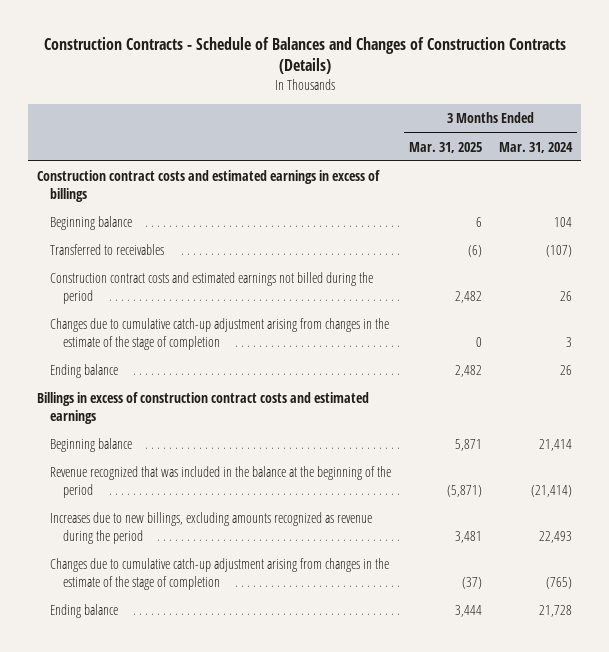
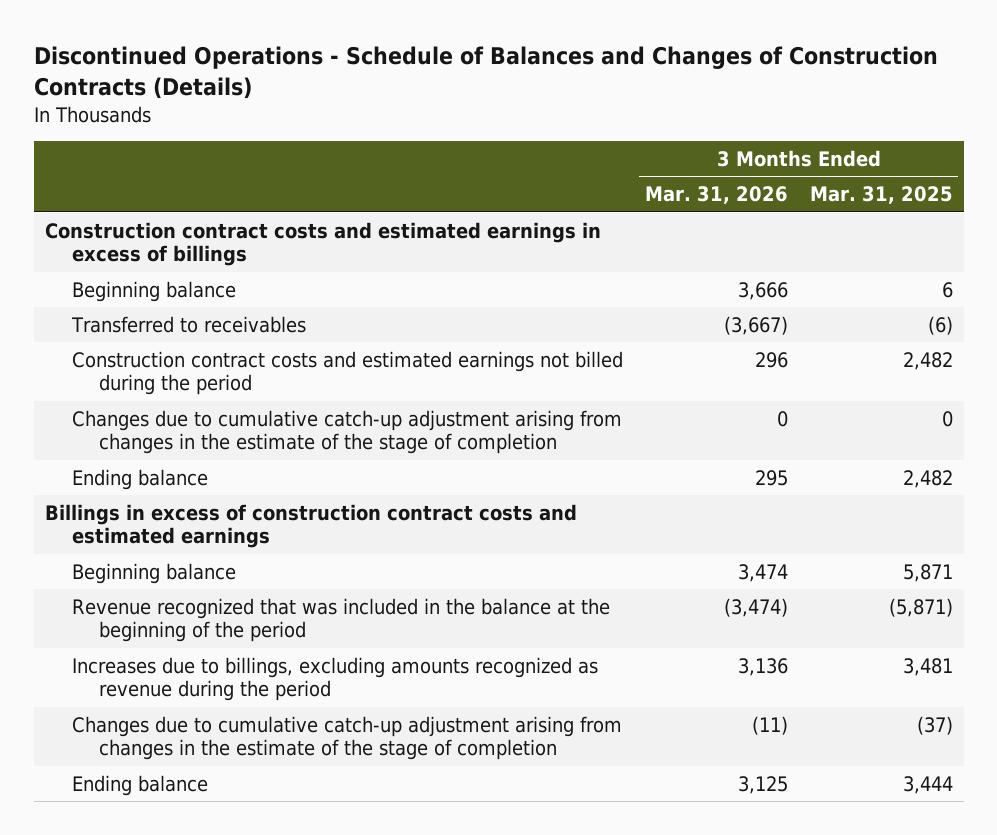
- Construction Contracts - Schedule of Balances and Changes of Construction Contracts (Details)
+ Discontinued Operations - Schedule of Balances and Changes of Construction Contracts (Details)
- | 3 Months Ended Mar. 31, 2025 | 3 Months Ended Mar. 31, 2024
+ | 3 Months Ended Mar. 31, 2026 | 3 Months Ended Mar. 31, 2025
- Increases due to new billings, excluding amounts recognized as revenue during the period | 3,481 | 22,493
+ Increases due to billings, excluding amounts recognized as revenue during the period | 3,136 | 3,481

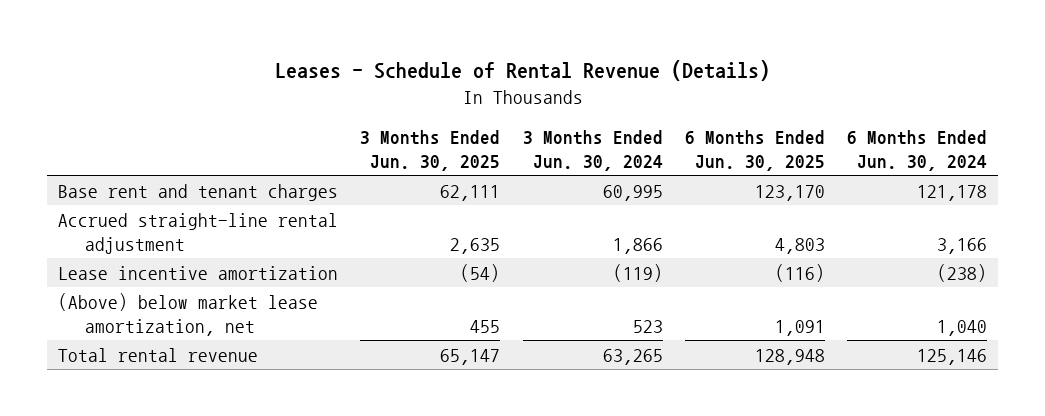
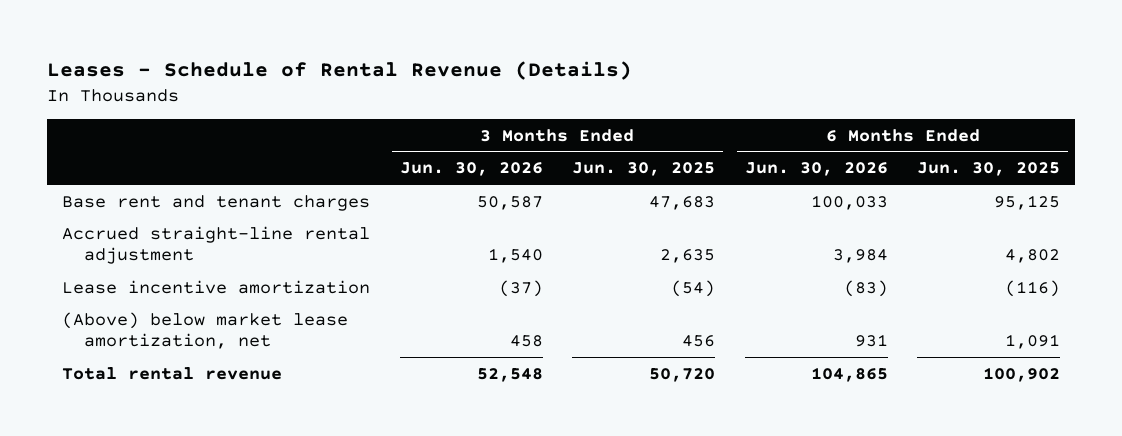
- | 3 Months Ended Jun. 30, 2025 | 3 Months Ended Jun. 30, 2024 | 6 Months Ended Jun. 30, 2025 | 6 Months Ended Jun. 30, 2024
+ | 3 Months Ended Jun. 30, 2026 | 3 Months Ended Jun. 30, 2025 | 6 Months Ended Jun. 30, 2026 | 6 Months Ended Jun. 30, 2025
- Base rent and tenant charges | 62,111 | 60,995 | 123,170 | 121,178
- Accrued straight-line rental adjustment | 2,635 | 1,866 | 4,803 | 3,166
+ Base rent and tenant charges | 50,587 | 47,683 | 100,033 | 95,125
+ Accrued straight-line rental adjustment | 1,540 | 2,635 | 3,984 | 4,802
- (Above) below market lease amortization, net | 455 | 523 | 1,091 | 1,040
- Total rental revenue | 65,147 | 63,265 | 128,948 | 125,146
+ (Above) below market lease amortization, net | 458 | 456 | 931 | 1,091
+ Total rental revenue | 52,548 | 50,720 | 104,865 | 100,902

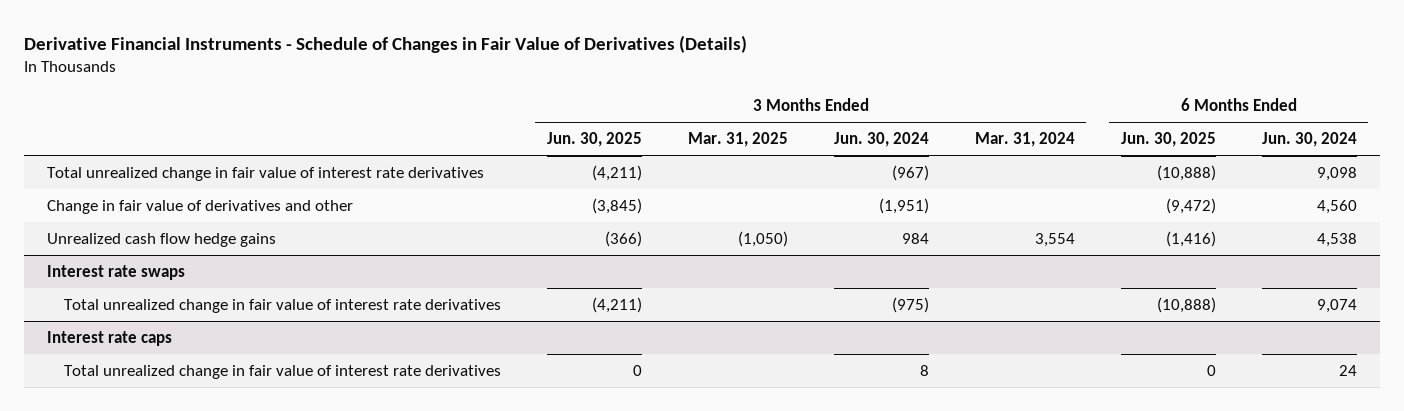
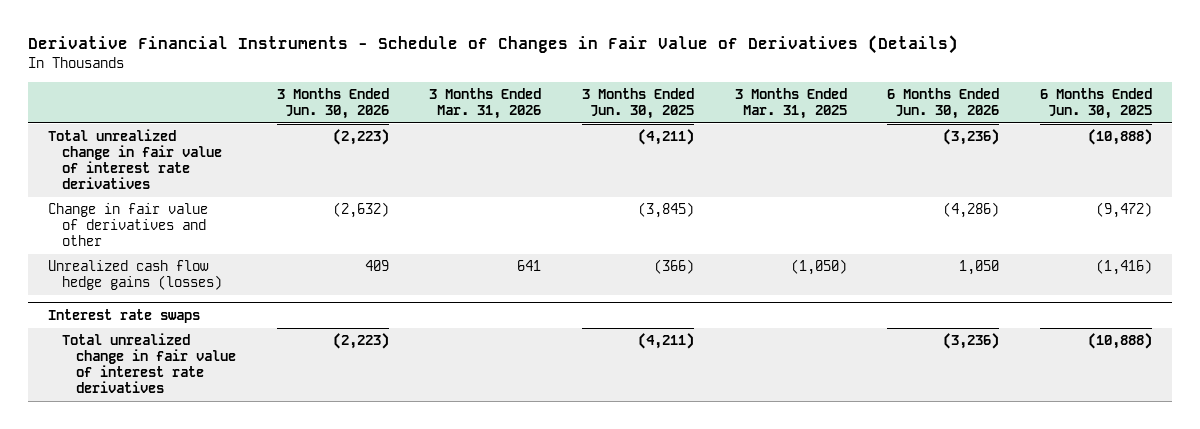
- | 3 Months Ended Jun. 30, 2025 | 3 Months Ended Mar. 31, 2025 | 3 Months Ended Jun. 30, 2024 | 3 Months Ended Mar. 31, 2024 | 6 Months Ended Jun. 30, 2025 | 6 Months Ended Jun. 30, 2024
+ | 3 Months Ended Jun. 30, 2026 | 3 Months Ended Mar. 31, 2026 | 3 Months Ended Jun. 30, 2025 | 3 Months Ended Mar. 31, 2025 | 6 Months Ended Jun. 30, 2026 | 6 Months Ended Jun. 30, 2025
- Unrealized cash flow hedge gains | (366) | (1,050) | 984 | 3,554 | (1,416) | 4,538
+ Unrealized cash flow hedge gains (losses) | 409 | 641 | (366) | (1,050) | 1,050 | (1,416)
- Interest rate caps
- Total unrealized change in fair value of interest rate derivatives | 0 | | 8 | | 0 | 24

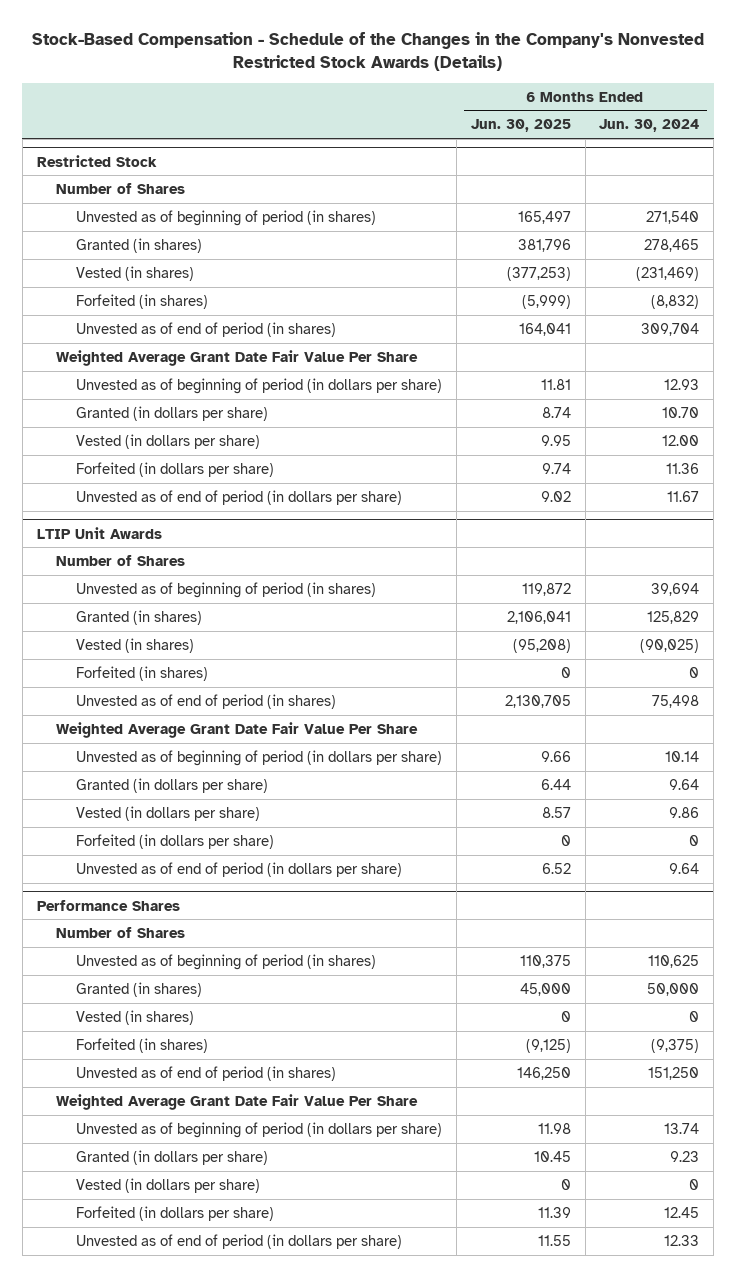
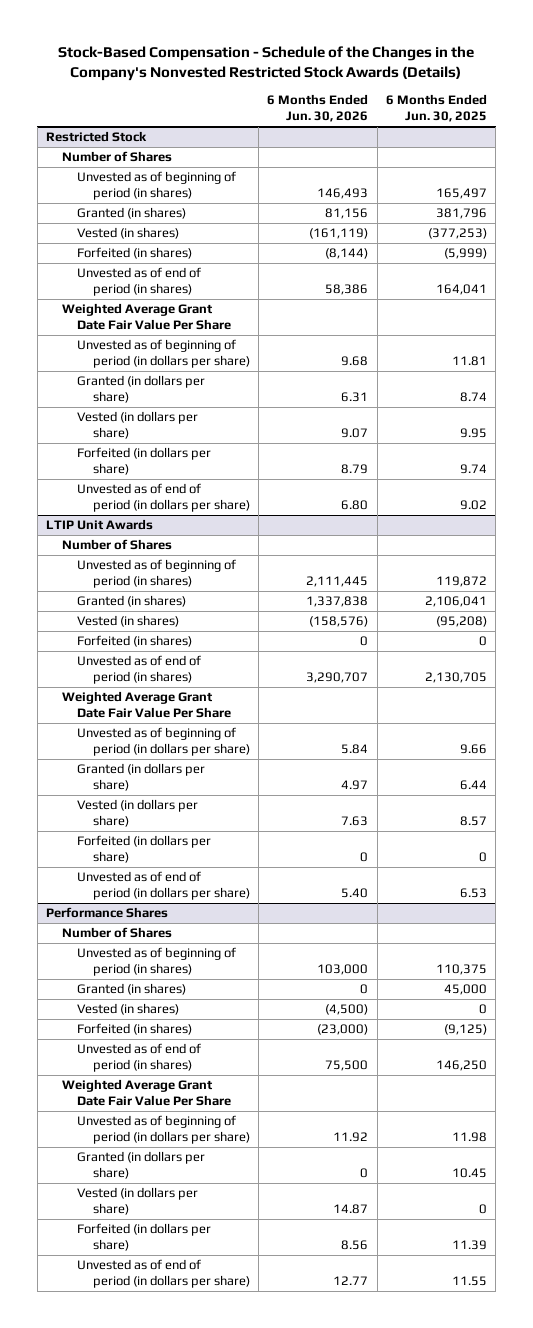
- | 6 Months Ended Jun. 30, 2025 | 6 Months Ended Jun. 30, 2024
+ | 6 Months Ended Jun. 30, 2026 | 6 Months Ended Jun. 30, 2025
@ LTIP Unit Awards
- Unvested as of end of period (in dollars per share) | 6.52 | 9.64
+ Unvested as of end of period (in dollars per share) | 5.40 | 6.53

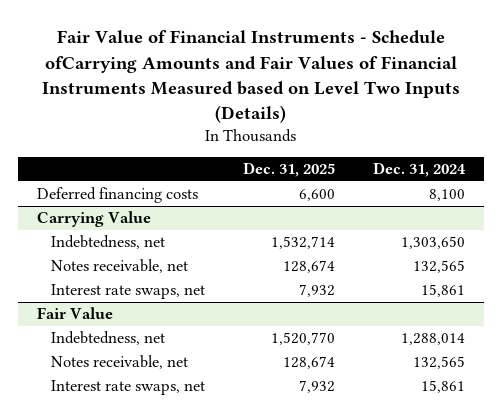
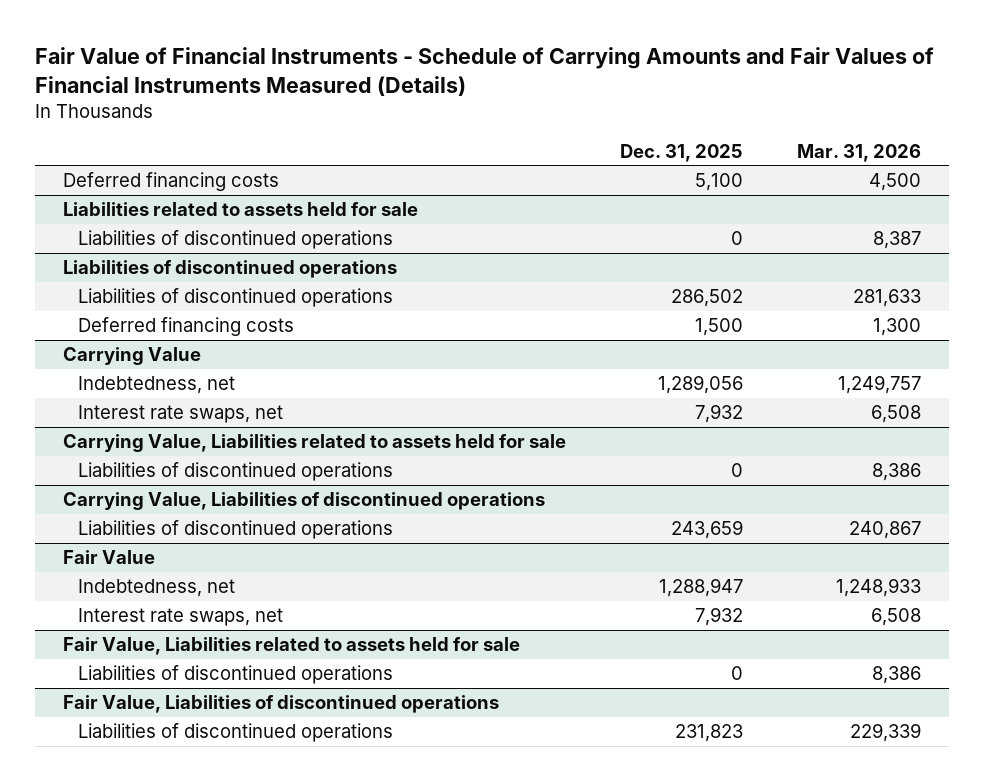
- Fair Value of Financial Instruments - Schedule ofCarrying Amounts and Fair Values of Financial Instruments Measured based on Level Two Inputs (Details)
+ Fair Value of Financial Instruments - Schedule of Carrying Amounts and Fair Values of Financial Instruments Measured (Details)
- | Dec. 31, 2025 | Dec. 31, 2024
+ | Dec. 31, 2025 | Mar. 31, 2026
- Deferred financing costs | 6,600 | 8,100
+ Deferred financing costs | 5,100 | 4,500
+ Liabilities related to assets held for sale
+ Liabilities of discontinued operations | 0 | 8,387
+ Liabilities of discontinued operations
+ Liabilities of discontinued operations | 286,502 | 281,633
+ Deferred financing costs | 1,500 | 1,300
@ Carrying Value
- Indebtedness, net | 1,532,714 | 1,303,650
- Notes receivable, net | 128,674 | 132,565
+ Indebtedness, net | 1,289,056 | 1,249,757
+ Carrying Value, Liabilities related to assets held for sale
+ Liabilities of discontinued operations | 0 | 8,386
+ Carrying Value, Liabilities of discontinued operations
+ Liabilities of discontinued operations | 243,659 | 240,867
@ Fair Value
- Indebtedness, net | 1,520,770 | 1,288,014
- Notes receivable, net | 128,674 | 132,565
+ Indebtedness, net | 1,288,947 | 1,248,933
+ Fair Value, Liabilities related to assets held for sale
+ Liabilities of discontinued operations | 0 | 8,386
+ Fair Value, Liabilities of discontinued operations
+ Liabilities of discontinued operations | 231,823 | 229,339

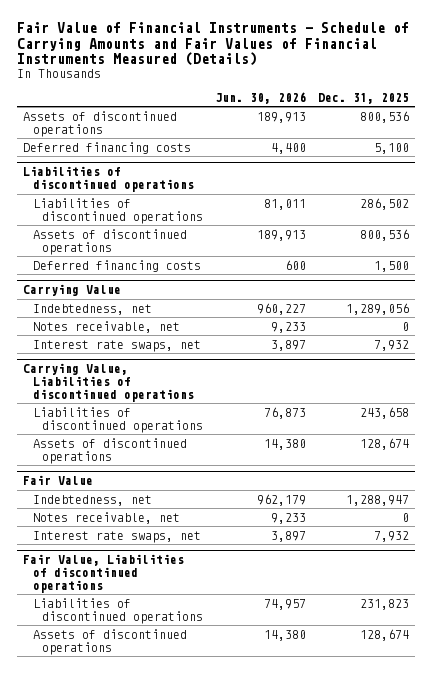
- | Dec. 31, 2025 | Mar. 31, 2026
+ | Jun. 30, 2026 | Dec. 31, 2025
+ Assets of discontinued operations | 189,913 | 800,536
- Liabilities related to assets held for sale
- Liabilities of discontinued operations | 0 | 8,387
@ Liabilities of discontinued operations
+ Assets of discontinued operations | 189,913 | 800,536
@ Carrying Value
+ Notes receivable, net | 9,233 | 0
- Carrying Value, Liabilities related to assets held for sale
- Liabilities of discontinued operations | 0 | 8,386
@ Carrying Value, Liabilities of discontinued operations
- Liabilities of discontinued operations | 243,659 | 240,867
+ Liabilities of discontinued operations | 76,873 | 243,658
+ Assets of discontinued operations | 14,380 | 128,674
@ Fair Value
+ Notes receivable, net | 9,233 | 0
- Fair Value, Liabilities related to assets held for sale
- Liabilities of discontinued operations | 0 | 8,386
@ Fair Value, Liabilities of discontinued operations
+ Assets of discontinued operations | 14,380 | 128,674

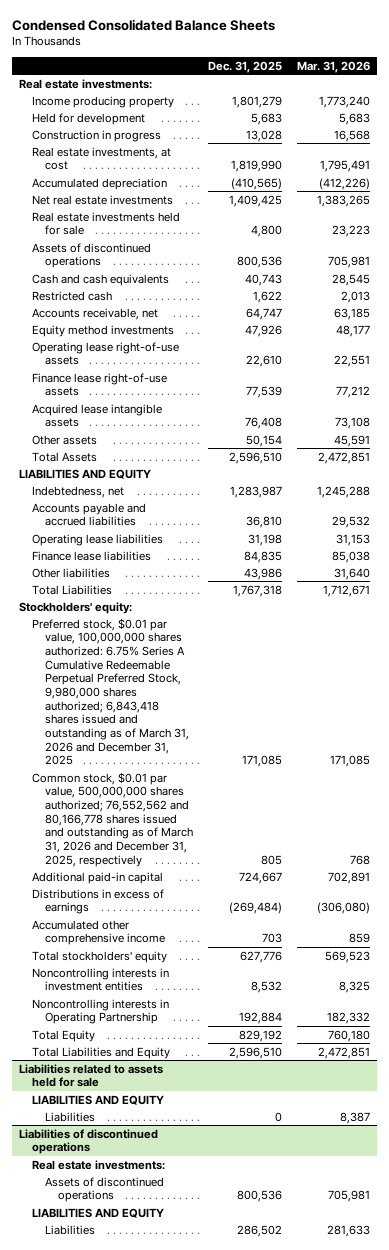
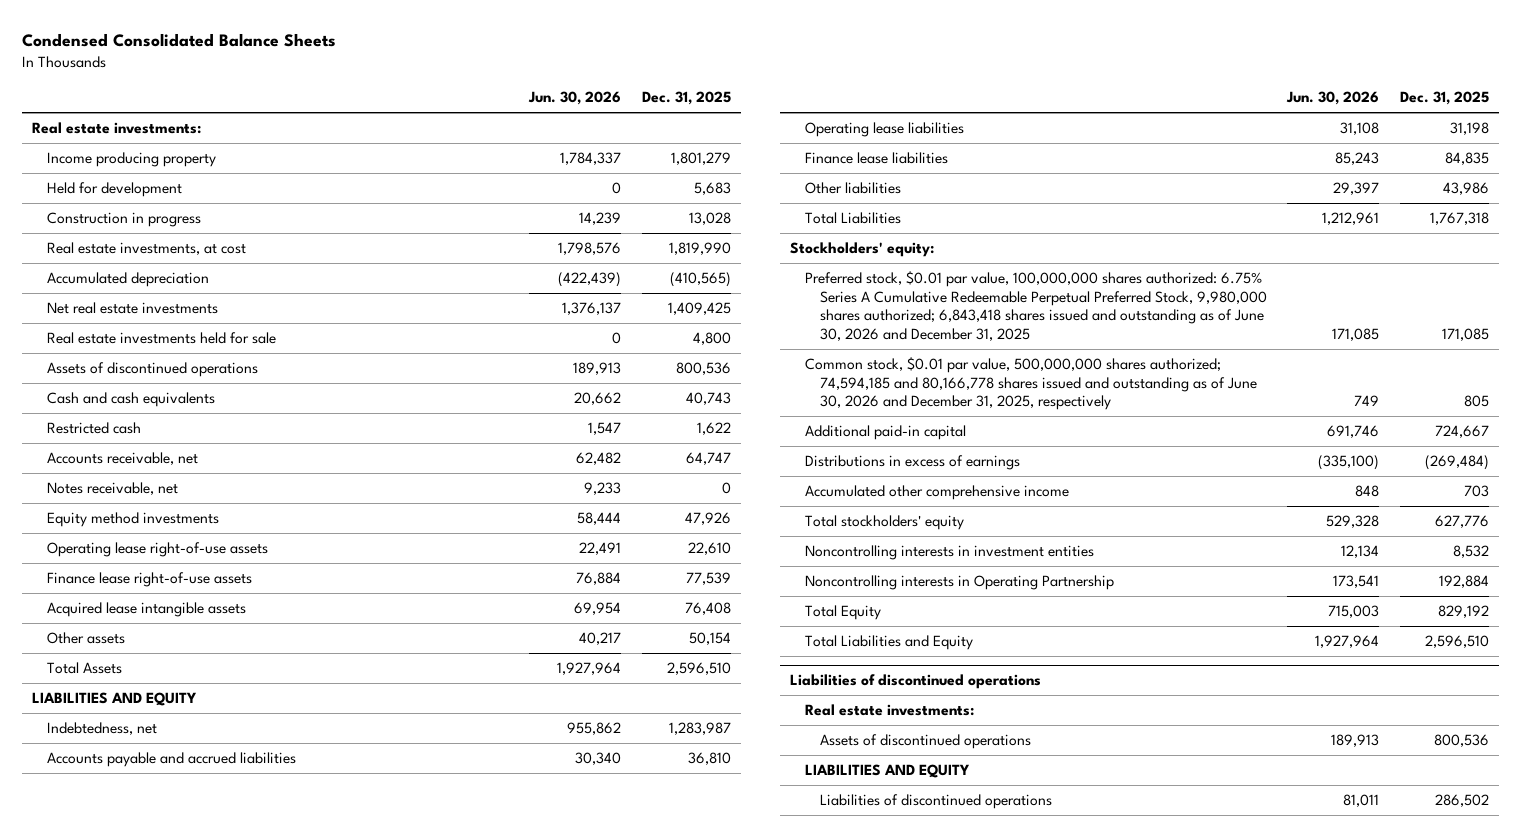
- | Dec. 31, 2025 | Mar. 31, 2026
+ | Jun. 30, 2026 | Dec. 31, 2025
+ Notes receivable, net | 9,233 | 0
- Preferred stock, $0.01 par value, 100,000,000 shares authorized: 6.75% Series A Cumulative Redeemable Perpetual Preferred Stock, 9,980,000 shares authorized; 6,843,418 shares issued and outstanding as of March 31, 2026 and December 31, 2025 | 171,085 | 171,085
- Common stock, $0.01 par value, 500,000,000 shares authorized; 76,552,562 and 80,166,778 shares issued and outstanding as of March 31, 2026 and December 31, 2025, respectively | 805 | 768
+ Preferred stock, $0.01 par value, 100,000,000 shares authorized: 6.75% Series A Cumulative Redeemable Perpetual Preferred Stock, 9,980,000 shares authorized; 6,843,418 shares issued and outstanding as of June 30, 2026 and December 31, 2025 | 171,085 | 171,085
+ Common stock, $0.01 par value, 500,000,000 shares authorized; 74,594,185 and 80,166,778 shares issued and outstanding as of June 30, 2026 and December 31, 2025, respectively | 749 | 805
- Liabilities related to assets held for sale
- LIABILITIES AND EQUITY
- Liabilities | 0 | 8,387
@ Liabilities of discontinued operations
- Liabilities | 286,502 | 281,633
+ Liabilities of discontinued operations | 81,011 | 286,502

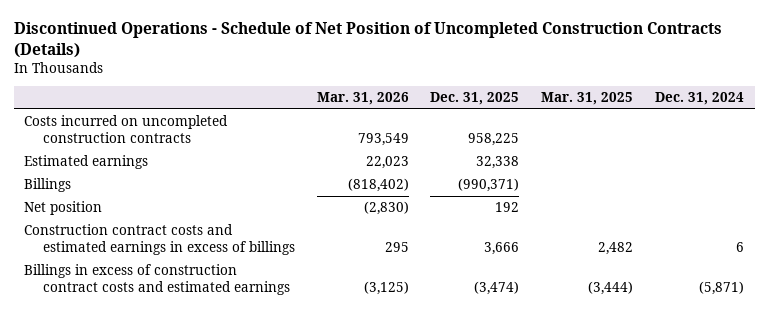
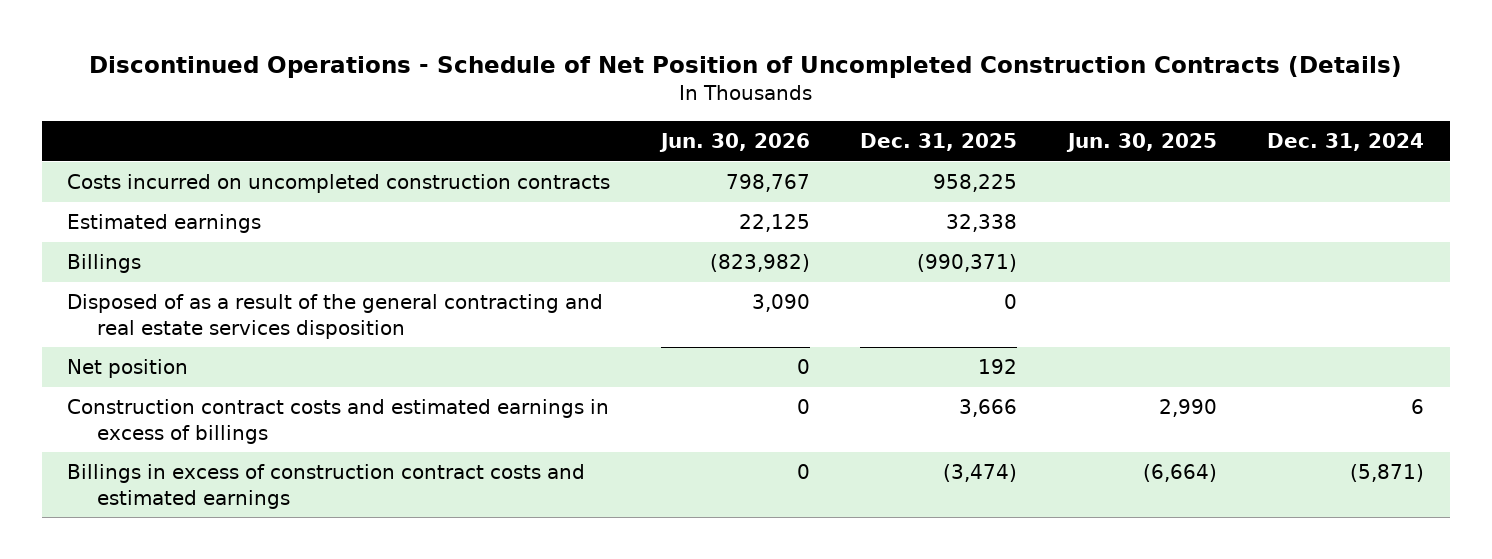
- | Mar. 31, 2026 | Dec. 31, 2025 | Mar. 31, 2025 | Dec. 31, 2024
+ | Jun. 30, 2026 | Dec. 31, 2025 | Jun. 30, 2025 | Dec. 31, 2024
+ Disposed of as a result of the general contracting and real estate services disposition | 3,090 | 0 | |

